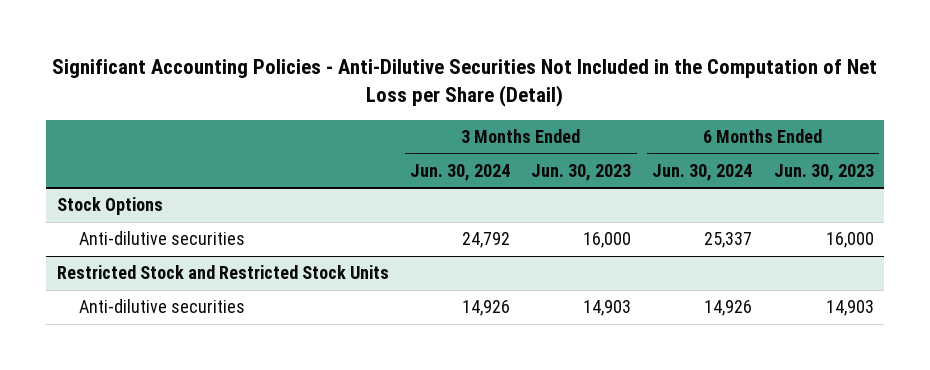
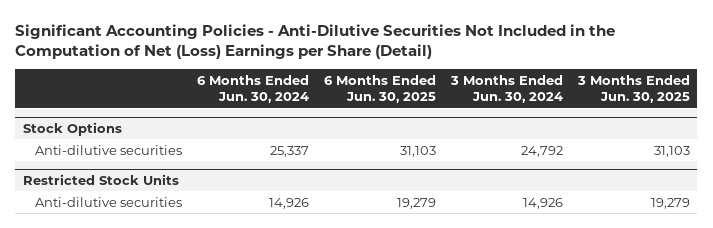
- Significant Accounting Policies - Anti-Dilutive Securities Not Included in the Computation of Net Loss per Share (Detail)
+ Significant Accounting Policies - Anti-Dilutive Securities Not Included in the Computation of Net (Loss) Earnings per Share (Detail)
- | 3 Months Ended Jun. 30, 2024 | 3 Months Ended Jun. 30, 2023 | 6 Months Ended Jun. 30, 2024 | 6 Months Ended Jun. 30, 2023
+ | 6 Months Ended Jun. 30, 2024 | 6 Months Ended Jun. 30, 2025 | 3 Months Ended Jun. 30, 2024 | 3 Months Ended Jun. 30, 2025
- Restricted Stock and Restricted Stock Units
+ Restricted Stock Units

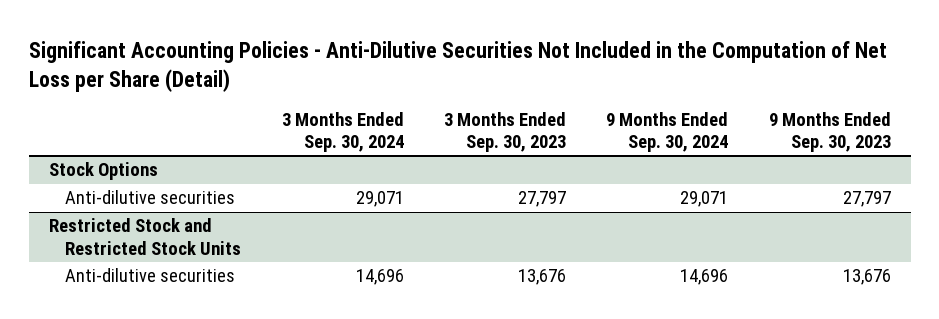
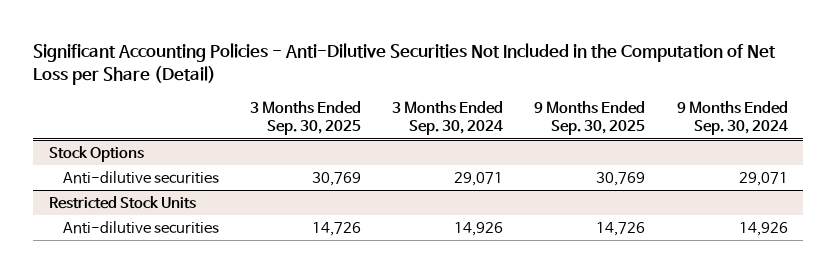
- | 3 Months Ended Sep. 30, 2024 | 3 Months Ended Sep. 30, 2023 | 9 Months Ended Sep. 30, 2024 | 9 Months Ended Sep. 30, 2023
+ | 3 Months Ended Sep. 30, 2025 | 3 Months Ended Sep. 30, 2024 | 9 Months Ended Sep. 30, 2025 | 9 Months Ended Sep. 30, 2024
- Restricted Stock and Restricted Stock Units
- Anti-dilutive securities | 14,696 | 13,676 | 14,696 | 13,676
+ Restricted Stock Units
+ Anti-dilutive securities | 14,726 | 14,926 | 14,726 | 14,926

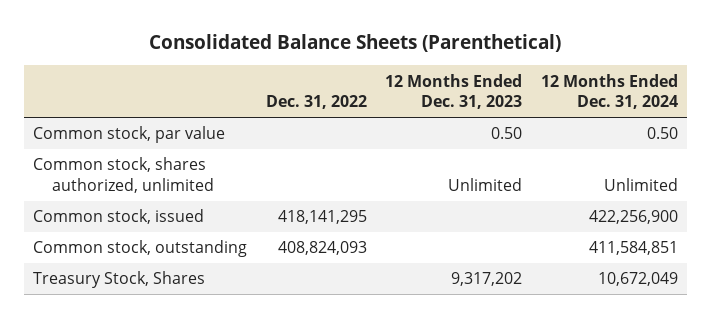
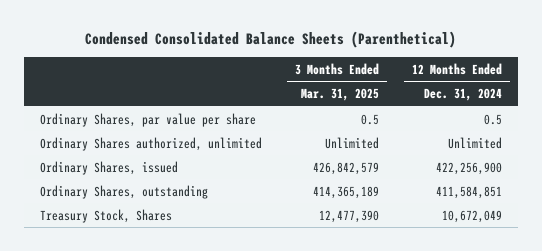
- Consolidated Balance Sheets (Parenthetical)
+ Condensed Consolidated Balance Sheets (Parenthetical)
- | Dec. 31, 2022 | 12 Months Ended Dec. 31, 2023 | 12 Months Ended Dec. 31, 2024
+ | 3 Months Ended Mar. 31, 2025 | 12 Months Ended Dec. 31, 2024
- Common stock, par value | | 0.50 | 0.50
- Common stock, shares authorized, unlimited | | Unlimited | Unlimited
- Common stock, issued | 418,141,295 | | 422,256,900
- Common stock, outstanding | 408,824,093 | | 411,584,851
+ Ordinary Shares, par value per share | 0.5 | 0.5
+ Ordinary Shares authorized, unlimited | Unlimited | Unlimited
+ Ordinary Shares, issued | 426,842,579 | 422,256,900
+ Ordinary Shares, outstanding | 414,365,189 | 411,584,851

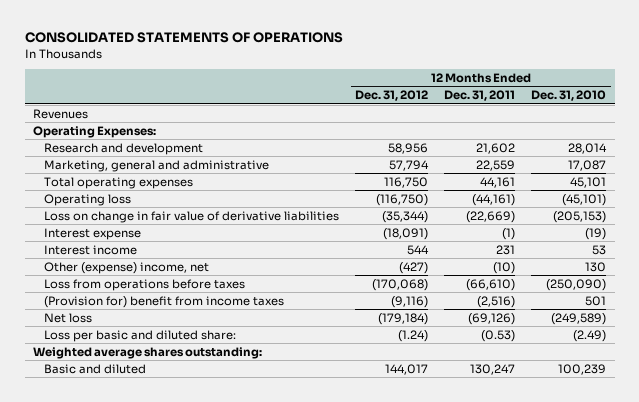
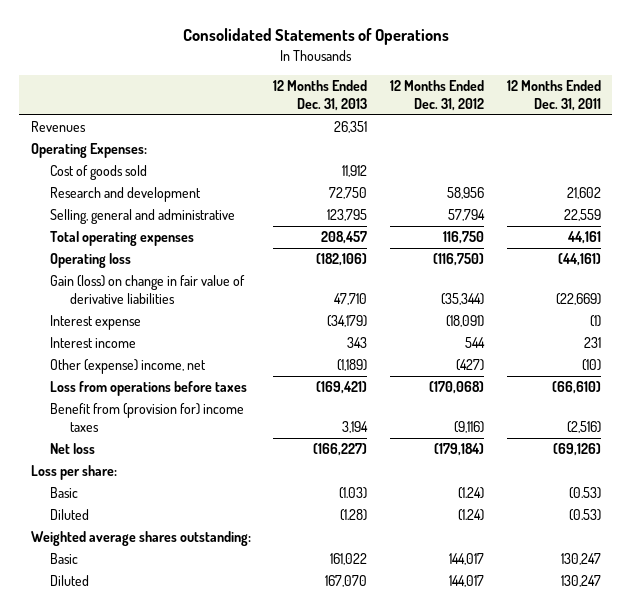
- CONSOLIDATED STATEMENTS OF OPERATIONS
+ Consolidated Statements of Operations
- | 12 Months Ended Dec. 31, 2012 | 12 Months Ended Dec. 31, 2011 | 12 Months Ended Dec. 31, 2010
+ | 12 Months Ended Dec. 31, 2013 | 12 Months Ended Dec. 31, 2012 | 12 Months Ended Dec. 31, 2011
+ Cost of goods sold | 11,912 | |
- Marketing, general and administrative | 57,794 | 22,559 | 17,087
+ Selling, general and administrative | 123,795 | 57,794 | 22,559
- Loss on change in fair value of derivative liabilities | (35,344) | (22,669) | (205,153)
+ Gain (loss) on change in fair value of derivative liabilities | 47,710 | (35,344) | (22,669)
- (Provision for) benefit from income taxes | (9,116) | (2,516) | 501
+ Benefit from (provision for) income taxes | 3,194 | (9,116) | (2,516)
- Loss per basic and diluted share: | (1.24) | (0.53) | (2.49)
+ Loss per share:
+ Basic | (1.03) | (1.24) | (0.53)
+ Diluted | (1.28) | (1.24) | (0.53)
- Basic and diluted | 144,017 | 130,247 | 100,239
+ Basic | 161,022 | 144,017 | 130,247
+ Diluted | 167,070 | 144,017 | 130,247

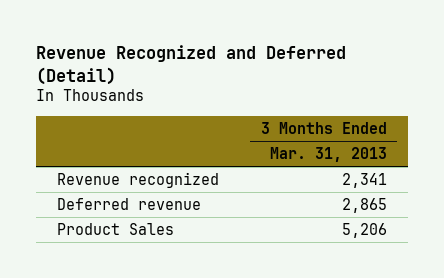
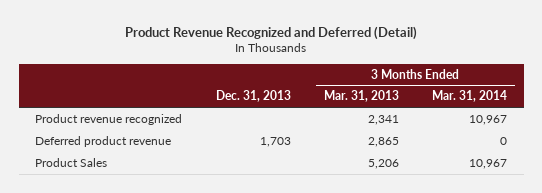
- Revenue Recognized and Deferred (Detail)
+ Product Revenue Recognized and Deferred (Detail)
- | 3 Months Ended Mar. 31, 2013
+ | Dec. 31, 2013 | 3 Months Ended Mar. 31, 2013 | 3 Months Ended Mar. 31, 2014
- Revenue recognized | 2,341
- Deferred revenue | 2,865
+ Product revenue recognized | | 2,341 | 10,967
+ Deferred product revenue | 1,703 | 2,865 | 0

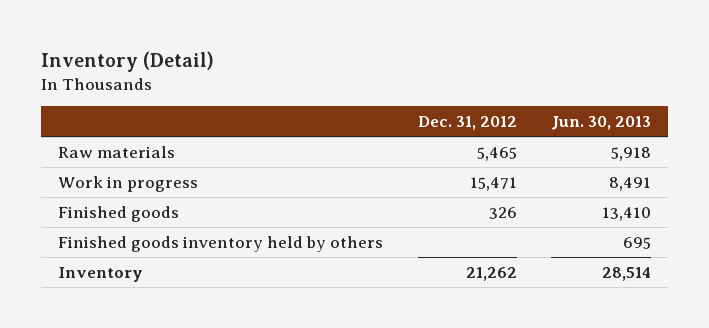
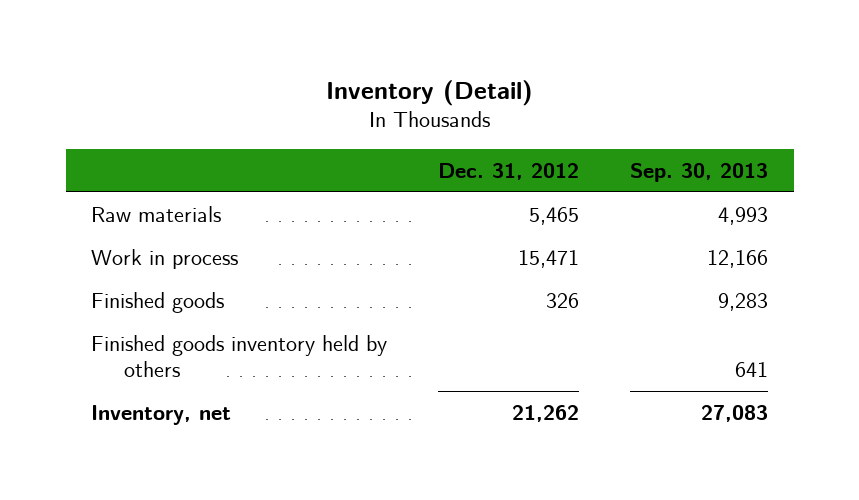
- | Dec. 31, 2012 | Jun. 30, 2013
+ | Dec. 31, 2012 | Sep. 30, 2013
- Work in progress | 15,471 | 8,491
+ Work in process | 15,471 | 12,166
- Inventory | 21,262 | 28,514
+ Inventory, net | 21,262 | 27,083

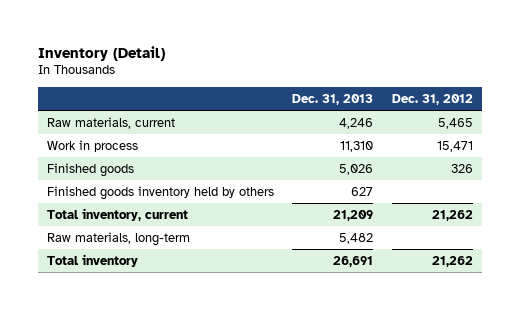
- | Dec. 31, 2012 | Sep. 30, 2013
+ | Dec. 31, 2013 | Dec. 31, 2012
- Raw materials | 5,465 | 4,993
+ Raw materials, current | 4,246 | 5,465
- Inventory, net | 21,262 | 27,083
+ Total inventory, current | 21,209 | 21,262
+ Raw materials, long-term | 5,482 |
+ Total inventory | 26,691 | 21,262

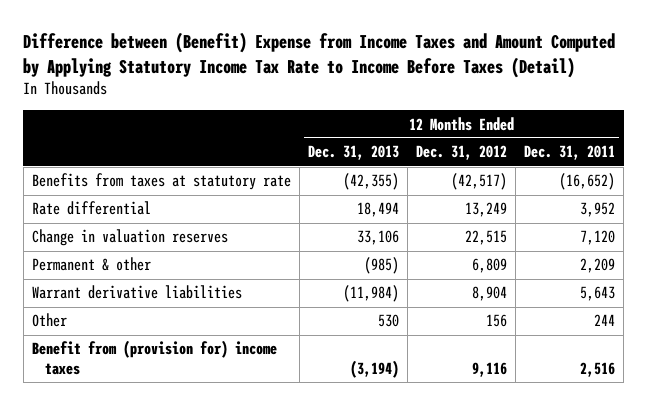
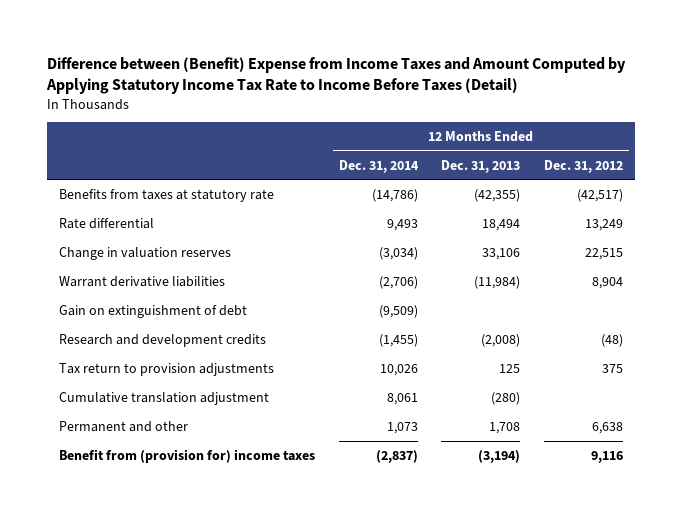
- | 12 Months Ended Dec. 31, 2013 | 12 Months Ended Dec. 31, 2012 | 12 Months Ended Dec. 31, 2011
+ | 12 Months Ended Dec. 31, 2014 | 12 Months Ended Dec. 31, 2013 | 12 Months Ended Dec. 31, 2012
- Permanent & other | (985) | 6,809 | 2,209
- Other | 530 | 156 | 244
+ Gain on extinguishment of debt | (9,509) | |
+ Research and development credits | (1,455) | (2,008) | (48)
+ Tax return to provision adjustments | 10,026 | 125 | 375
+ Cumulative translation adjustment | 8,061 | (280) |
+ Permanent and other | 1,073 | 1,708 | 6,638

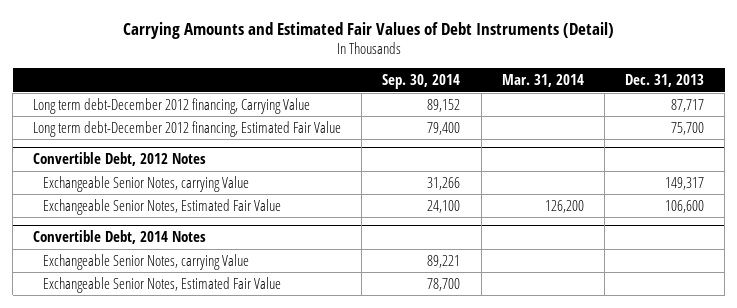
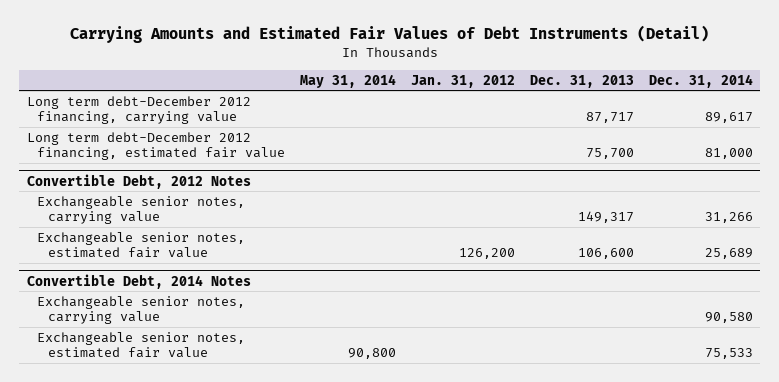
- | Sep. 30, 2014 | Mar. 31, 2014 | Dec. 31, 2013
+ | May 31, 2014 | Jan. 31, 2012 | Dec. 31, 2013 | Dec. 31, 2014
- Long term debt-December 2012 financing, Carrying Value | 89,152 | | 87,717
- Long term debt-December 2012 financing, Estimated Fair Value | 79,400 | | 75,700
+ Long term debt-December 2012 financing, carrying value | | | 87,717 | 89,617
+ Long term debt-December 2012 financing, estimated fair value | | | 75,700 | 81,000
@ Convertible Debt, 2012 Notes
- Exchangeable Senior Notes, carrying Value | 31,266 | | 149,317
- Exchangeable Senior Notes, Estimated Fair Value | 24,100 | 126,200 | 106,600
+ Exchangeable senior notes, carrying value | | | 149,317 | 31,266
+ Exchangeable senior notes, estimated fair value | | 126,200 | 106,600 | 25,689
@ Convertible Debt, 2014 Notes
- Exchangeable Senior Notes, carrying Value | 89,221 | |
- Exchangeable Senior Notes, Estimated Fair Value | 78,700 | |
+ Exchangeable senior notes, carrying value | | | | 90,580
+ Exchangeable senior notes, estimated fair value | 90,800 | | | 75,533

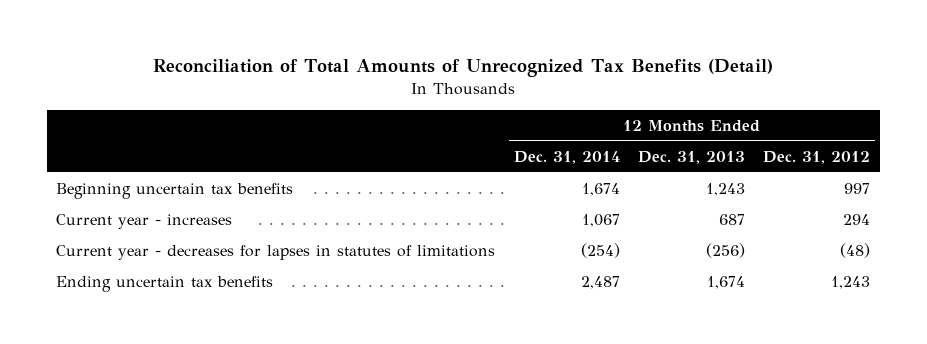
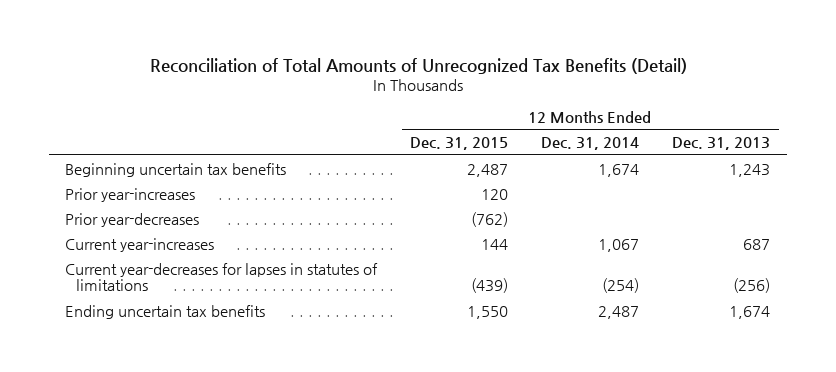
- | 12 Months Ended Dec. 31, 2014 | 12 Months Ended Dec. 31, 2013 | 12 Months Ended Dec. 31, 2012
+ | 12 Months Ended Dec. 31, 2015 | 12 Months Ended Dec. 31, 2014 | 12 Months Ended Dec. 31, 2013
- Current year - increases | 1,067 | 687 | 294
- Current year - decreases for lapses in statutes of limitations | (254) | (256) | (48)
+ Prior year-increases | 120 | |
+ Prior year-decreases | (762) | |
+ Current year-increases | 144 | 1,067 | 687
+ Current year-decreases for lapses in statutes of limitations | (439) | (254) | (256)

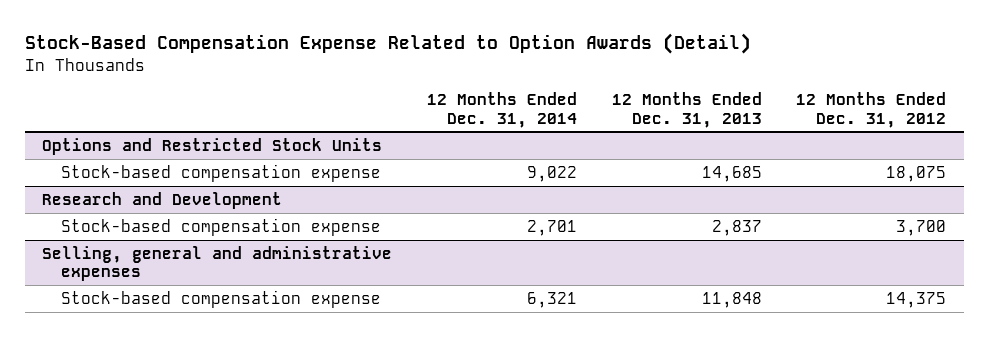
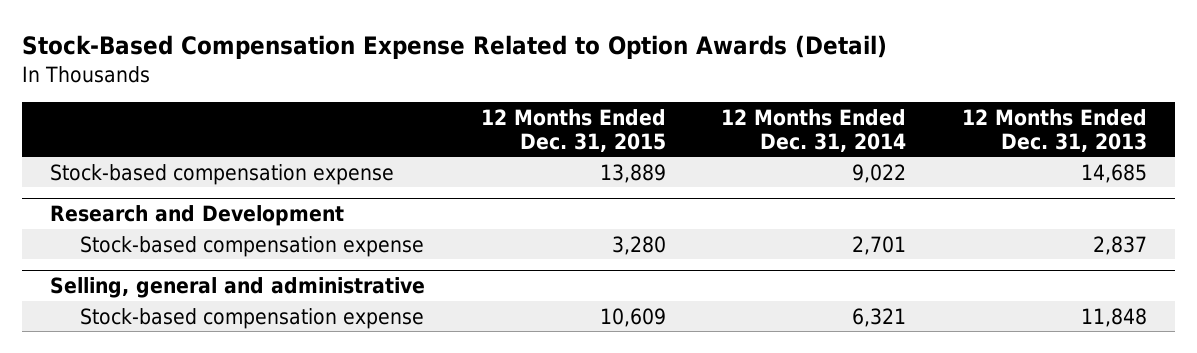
- | 12 Months Ended Dec. 31, 2014 | 12 Months Ended Dec. 31, 2013 | 12 Months Ended Dec. 31, 2012
+ | 12 Months Ended Dec. 31, 2015 | 12 Months Ended Dec. 31, 2014 | 12 Months Ended Dec. 31, 2013
- Options and Restricted Stock Units
- Selling, general and administrative expenses
+ Selling, general and administrative

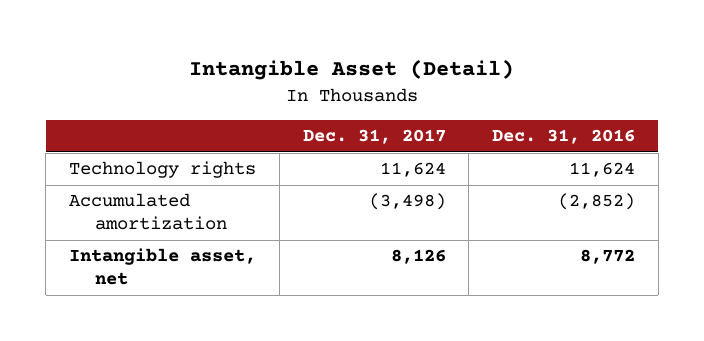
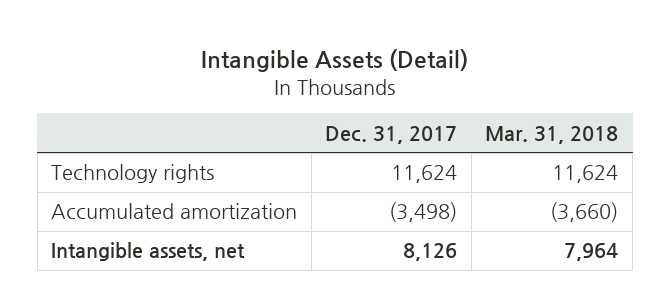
- Intangible Asset (Detail)
+ Intangible Assets (Detail)
- | Dec. 31, 2017 | Dec. 31, 2016
+ | Dec. 31, 2017 | Mar. 31, 2018
- Intangible asset, net | 8,126 | 8,772
+ Intangible assets, net | 8,126 | 7,964

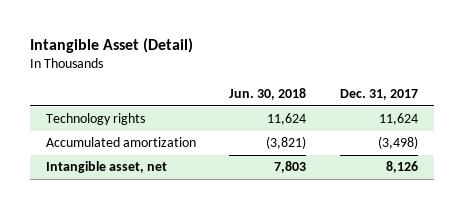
- Intangible Assets (Detail)
+ Intangible Asset (Detail)
- | Dec. 31, 2017 | Mar. 31, 2018
+ | Jun. 30, 2018 | Dec. 31, 2017
- Intangible assets, net | 8,126 | 7,964
+ Intangible asset, net | 7,803 | 8,126

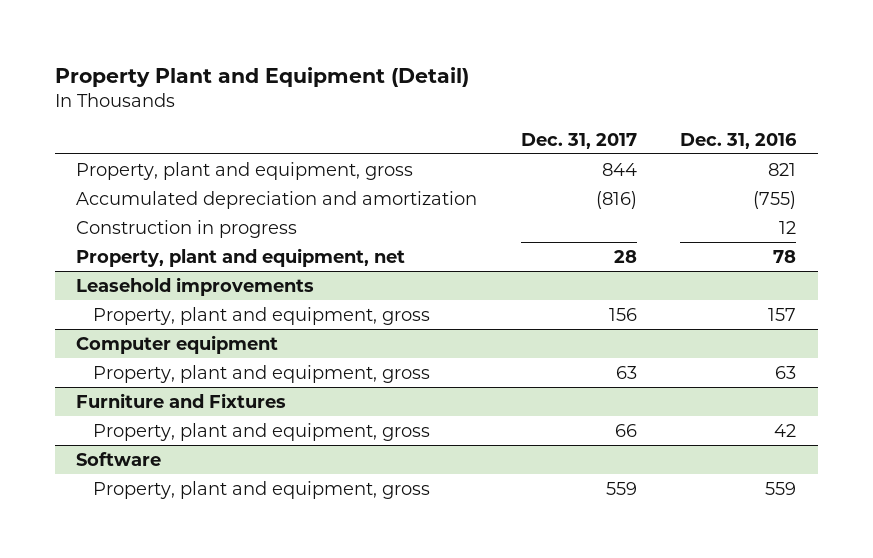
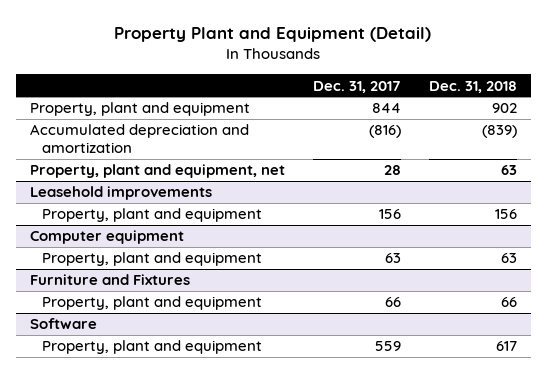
- | Dec. 31, 2017 | Dec. 31, 2016
+ | Dec. 31, 2017 | Dec. 31, 2018
- Property, plant and equipment, gross | 844 | 821
+ Property, plant and equipment | 844 | 902
- Construction in progress | | 12
@ Leasehold improvements
- Property, plant and equipment, gross | 156 | 157
+ Property, plant and equipment | 156 | 156
@ Computer equipment
- Property, plant and equipment, gross | 63 | 63
+ Property, plant and equipment | 63 | 63
@ Furniture and Fixtures
- Property, plant and equipment, gross | 66 | 42
+ Property, plant and equipment | 66 | 66
@ Software
- Property, plant and equipment, gross | 559 | 559
+ Property, plant and equipment | 559 | 617

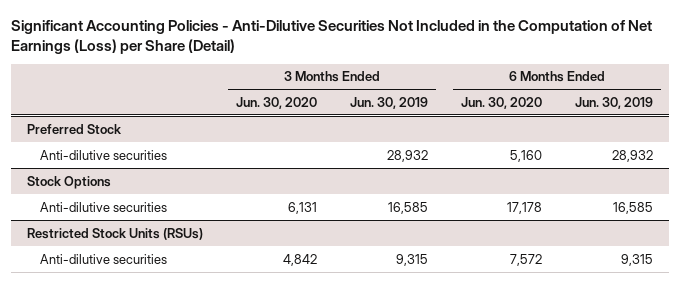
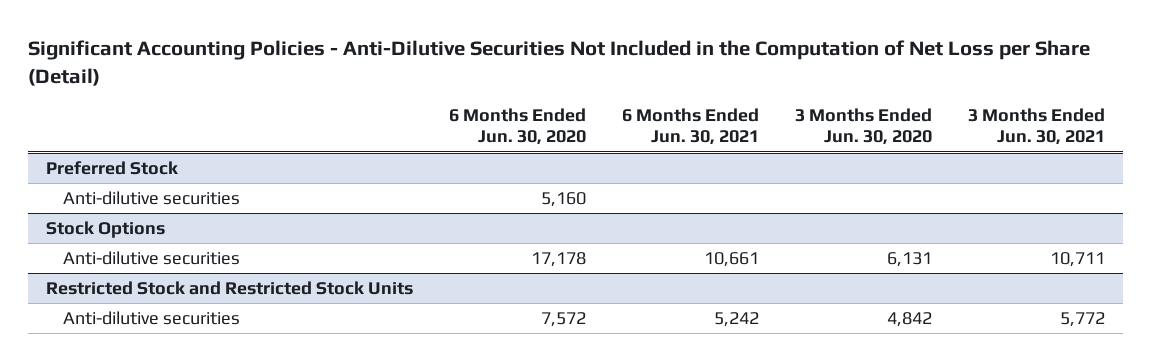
- Significant Accounting Policies - Anti-Dilutive Securities Not Included in the Computation of Net Earnings (Loss) per Share (Detail)
+ Significant Accounting Policies - Anti-Dilutive Securities Not Included in the Computation of Net Loss per Share (Detail)
- | 3 Months Ended Jun. 30, 2020 | 3 Months Ended Jun. 30, 2019 | 6 Months Ended Jun. 30, 2020 | 6 Months Ended Jun. 30, 2019
+ | 6 Months Ended Jun. 30, 2020 | 6 Months Ended Jun. 30, 2021 | 3 Months Ended Jun. 30, 2020 | 3 Months Ended Jun. 30, 2021
- Restricted Stock Units (RSUs)
+ Restricted Stock and Restricted Stock Units

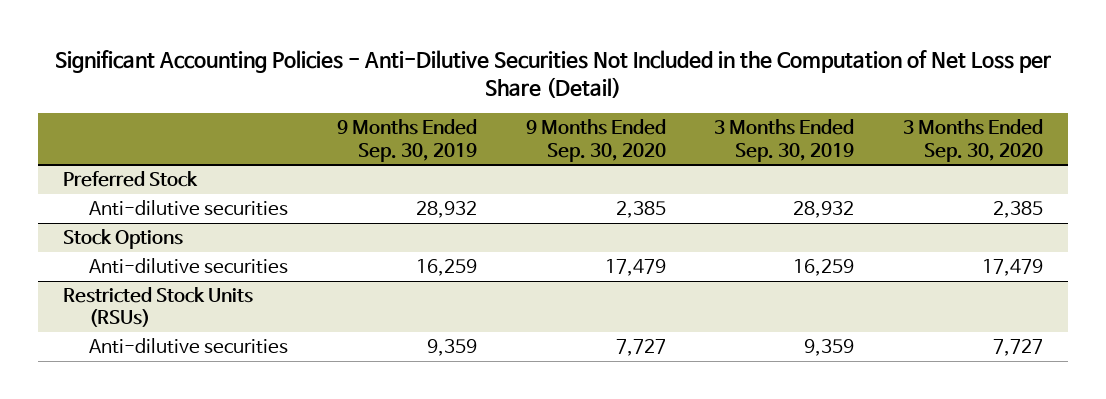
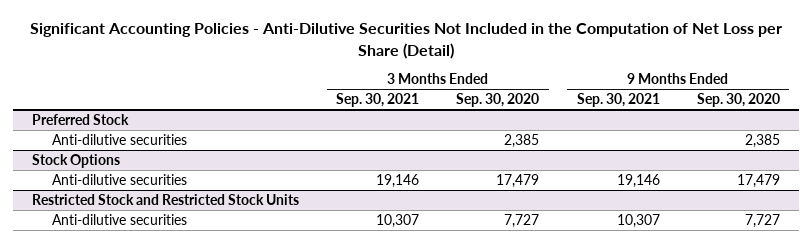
- | 9 Months Ended Sep. 30, 2019 | 9 Months Ended Sep. 30, 2020 | 3 Months Ended Sep. 30, 2019 | 3 Months Ended Sep. 30, 2020
+ | 3 Months Ended Sep. 30, 2021 | 3 Months Ended Sep. 30, 2020 | 9 Months Ended Sep. 30, 2021 | 9 Months Ended Sep. 30, 2020
- Restricted Stock Units (RSUs)
+ Restricted Stock and Restricted Stock Units

